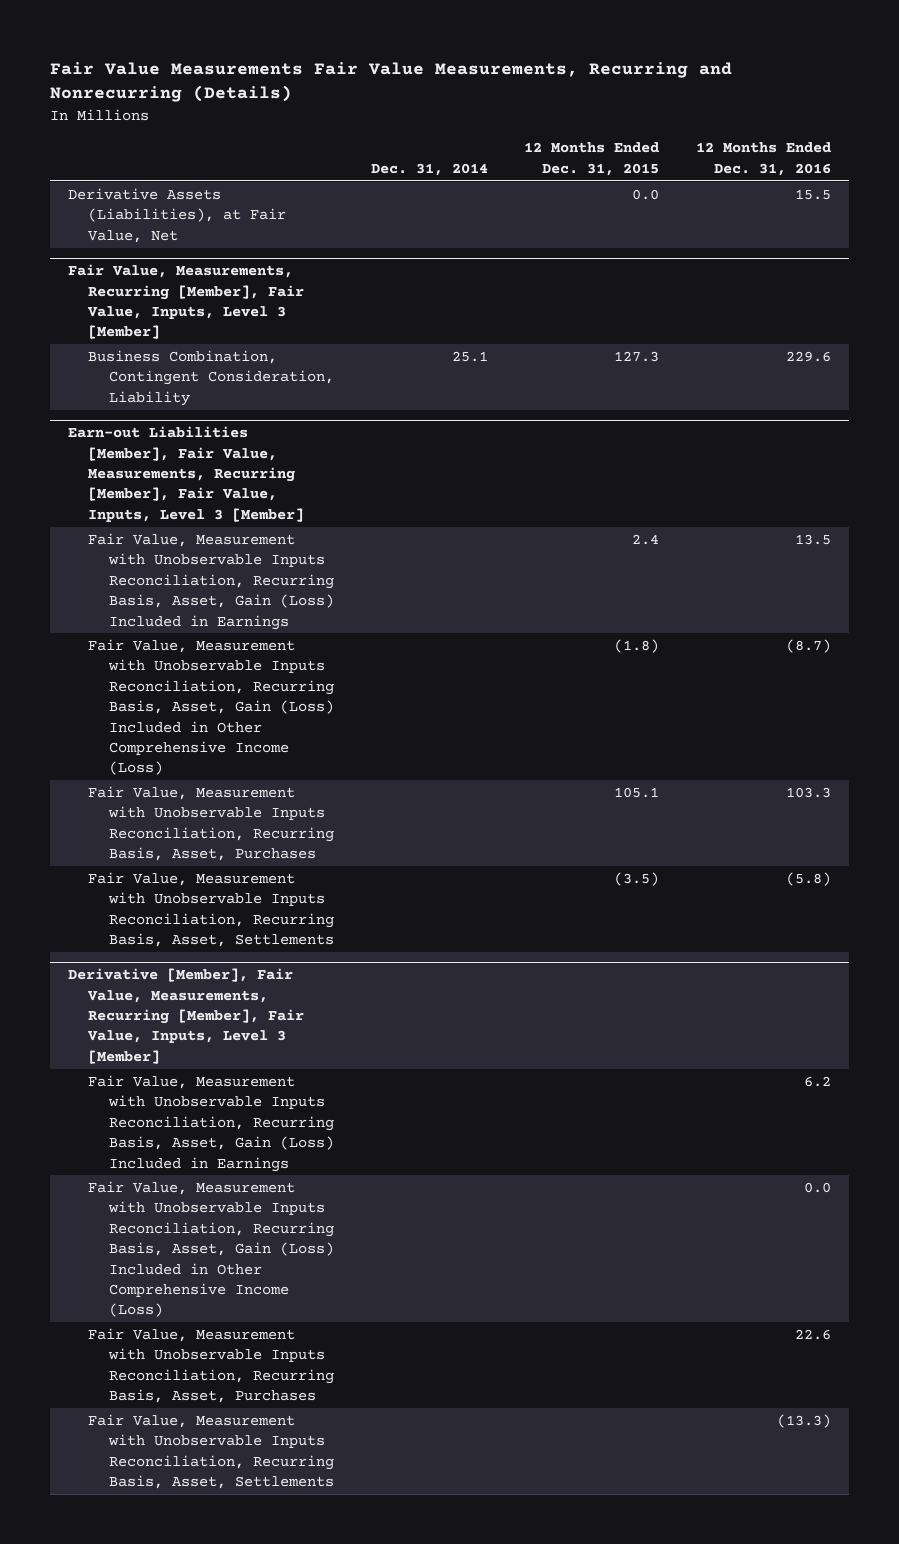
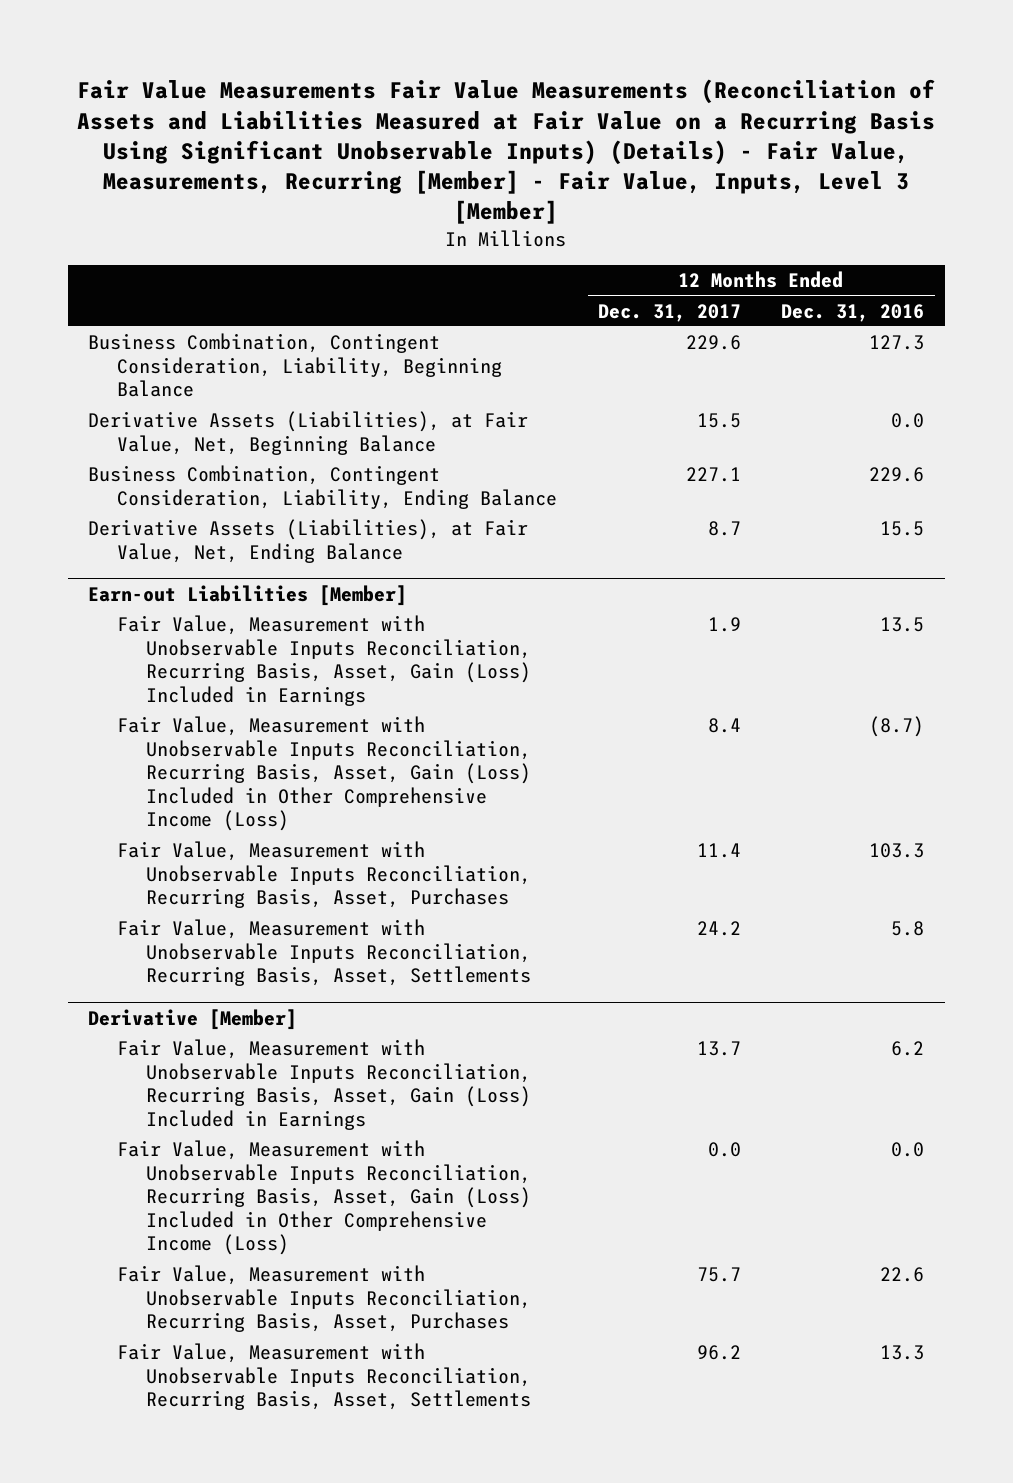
- Fair Value Measurements Fair Value Measurements, Recurring and Nonrecurring (Details)
+ Fair Value Measurements Fair Value Measurements (Reconciliation of Assets and Liabilities Measured at Fair Value on a Recurring Basis Using Significant Unobservable Inputs) (Details) - Fair Value, Measurements, Recurring [Member] - Fair Value, Inputs, Level 3 [Member]
- | Dec. 31, 2014 | 12 Months Ended Dec. 31, 2015 | 12 Months Ended Dec. 31, 2016
+ | 12 Months Ended Dec. 31, 2017 | 12 Months Ended Dec. 31, 2016
- Derivative Assets (Liabilities), at Fair Value, Net | | 0.0 | 15.5
- Fair Value, Measurements, Recurring [Member], Fair Value, Inputs, Level 3 [Member]
- Business Combination, Contingent Consideration, Liability | 25.1 | 127.3 | 229.6
- Earn-out Liabilities [Member], Fair Value, Measurements, Recurring [Member], Fair Value, Inputs, Level 3 [Member]
+ Business Combination, Contingent Consideration, Liability, Beginning Balance | 229.6 | 127.3
+ Derivative Assets (Liabilities), at Fair Value, Net, Beginning Balance | 15.5 | 0.0
+ Business Combination, Contingent Consideration, Liability, Ending Balance | 227.1 | 229.6
+ Derivative Assets (Liabilities), at Fair Value, Net, Ending Balance | 8.7 | 15.5
+ Earn-out Liabilities [Member]
- Fair Value, Measurement with Unobservable Inputs Reconciliation, Recurring Basis, Asset, Settlements | | (3.5) | (5.8)
- Derivative [Member], Fair Value, Measurements, Recurring [Member], Fair Value, Inputs, Level 3 [Member]
+ Fair Value, Measurement with Unobservable Inputs Reconciliation, Recurring Basis, Asset, Settlements | 24.2 | 5.8
+ Derivative [Member]
- Fair Value, Measurement with Unobservable Inputs Reconciliation, Recurring Basis, Asset, Settlements | | | (13.3)
+ Fair Value, Measurement with Unobservable Inputs Reconciliation, Recurring Basis, Asset, Settlements | 96.2 | 13.3

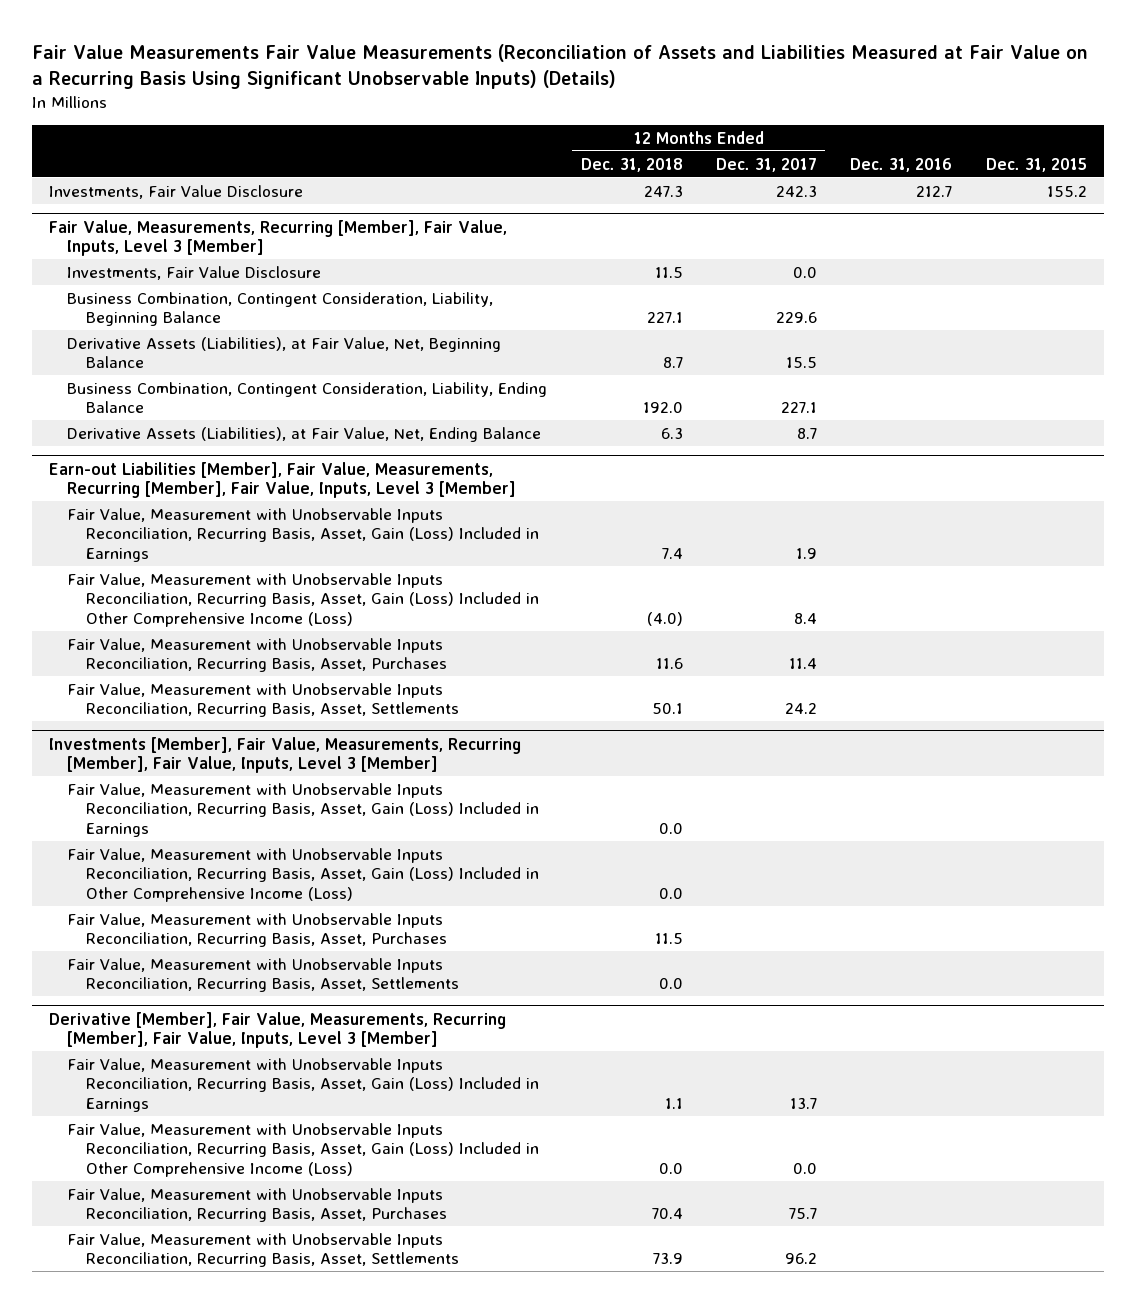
- Fair Value Measurements Fair Value Measurements (Reconciliation of Assets and Liabilities Measured at Fair Value on a Recurring Basis Using Significant Unobservable Inputs) (Details) - Fair Value, Measurements, Recurring [Member] - Fair Value, Inputs, Level 3 [Member]
+ Fair Value Measurements Fair Value Measurements (Reconciliation of Assets and Liabilities Measured at Fair Value on a Recurring Basis Using Significant Unobservable Inputs) (Details)
- | 12 Months Ended Dec. 31, 2017 | 12 Months Ended Dec. 31, 2016
+ | 12 Months Ended Dec. 31, 2018 | 12 Months Ended Dec. 31, 2017 | Dec. 31, 2016 | Dec. 31, 2015
+ Investments, Fair Value Disclosure | 247.3 | 242.3 | 212.7 | 155.2
+ Fair Value, Measurements, Recurring [Member], Fair Value, Inputs, Level 3 [Member]
+ Investments, Fair Value Disclosure | 11.5 | 0.0 | |
- Earn-out Liabilities [Member]
+ Earn-out Liabilities [Member], Fair Value, Measurements, Recurring [Member], Fair Value, Inputs, Level 3 [Member]
- Derivative [Member]
+ Investments [Member], Fair Value, Measurements, Recurring [Member], Fair Value, Inputs, Level 3 [Member]
+ Fair Value, Measurement with Unobservable Inputs Reconciliation, Recurring Basis, Asset, Gain (Loss) Included in Earnings | 0.0 | | |
+ Fair Value, Measurement with Unobservable Inputs Reconciliation, Recurring Basis, Asset, Gain (Loss) Included in Other Comprehensive Income (Loss) | 0.0 | | |
+ Fair Value, Measurement with Unobservable Inputs Reconciliation, Recurring Basis, Asset, Purchases | 11.5 | | |
+ Fair Value, Measurement with Unobservable Inputs Reconciliation, Recurring Basis, Asset, Settlements | 0.0 | | |
+ Derivative [Member], Fair Value, Measurements, Recurring [Member], Fair Value, Inputs, Level 3 [Member]

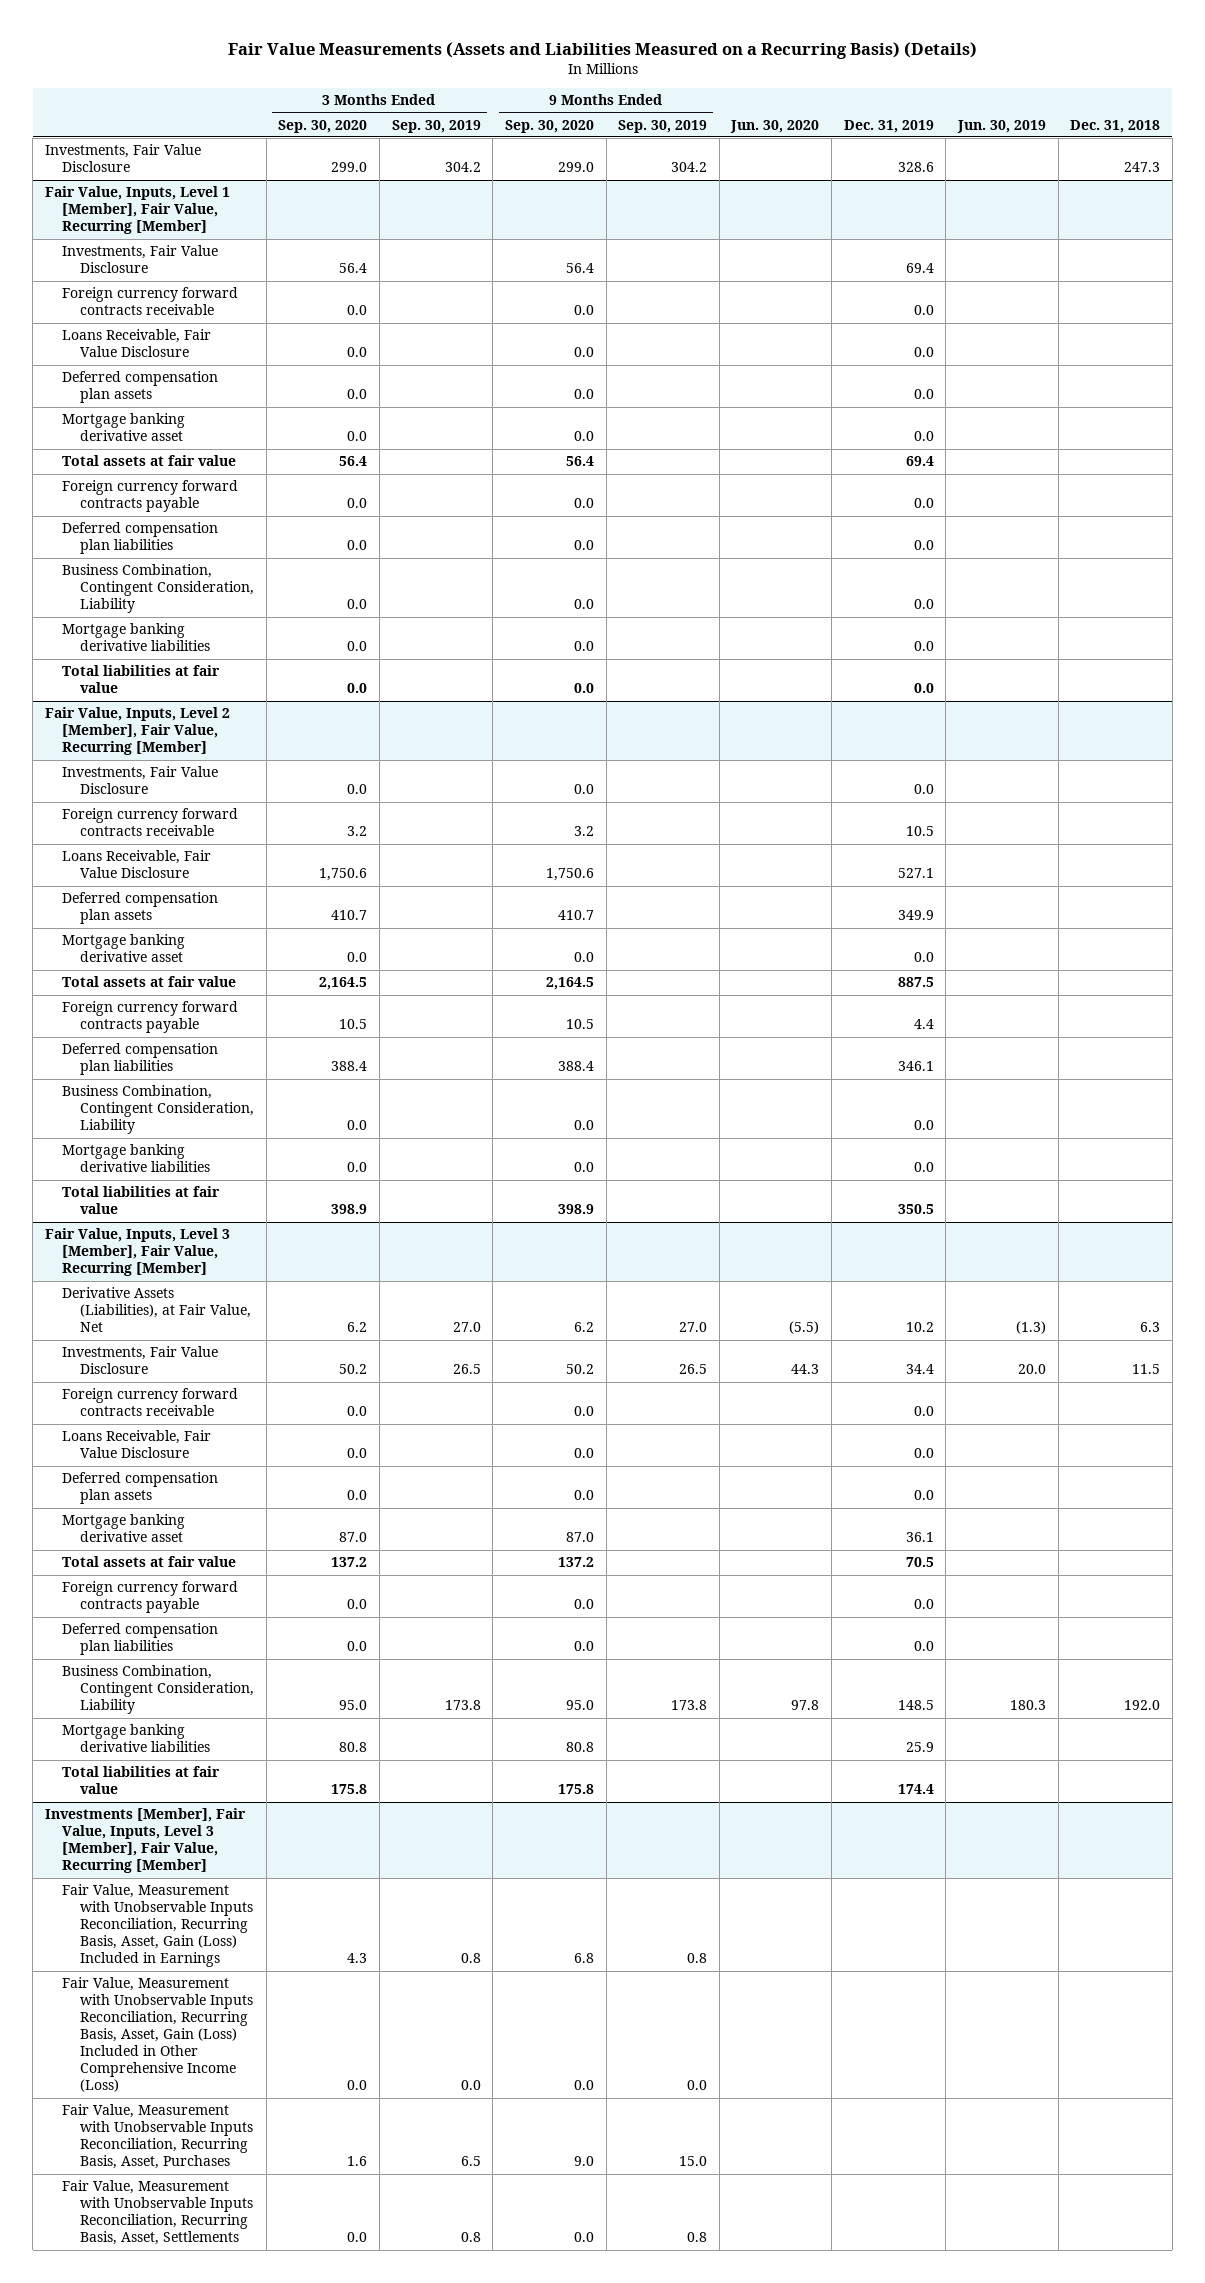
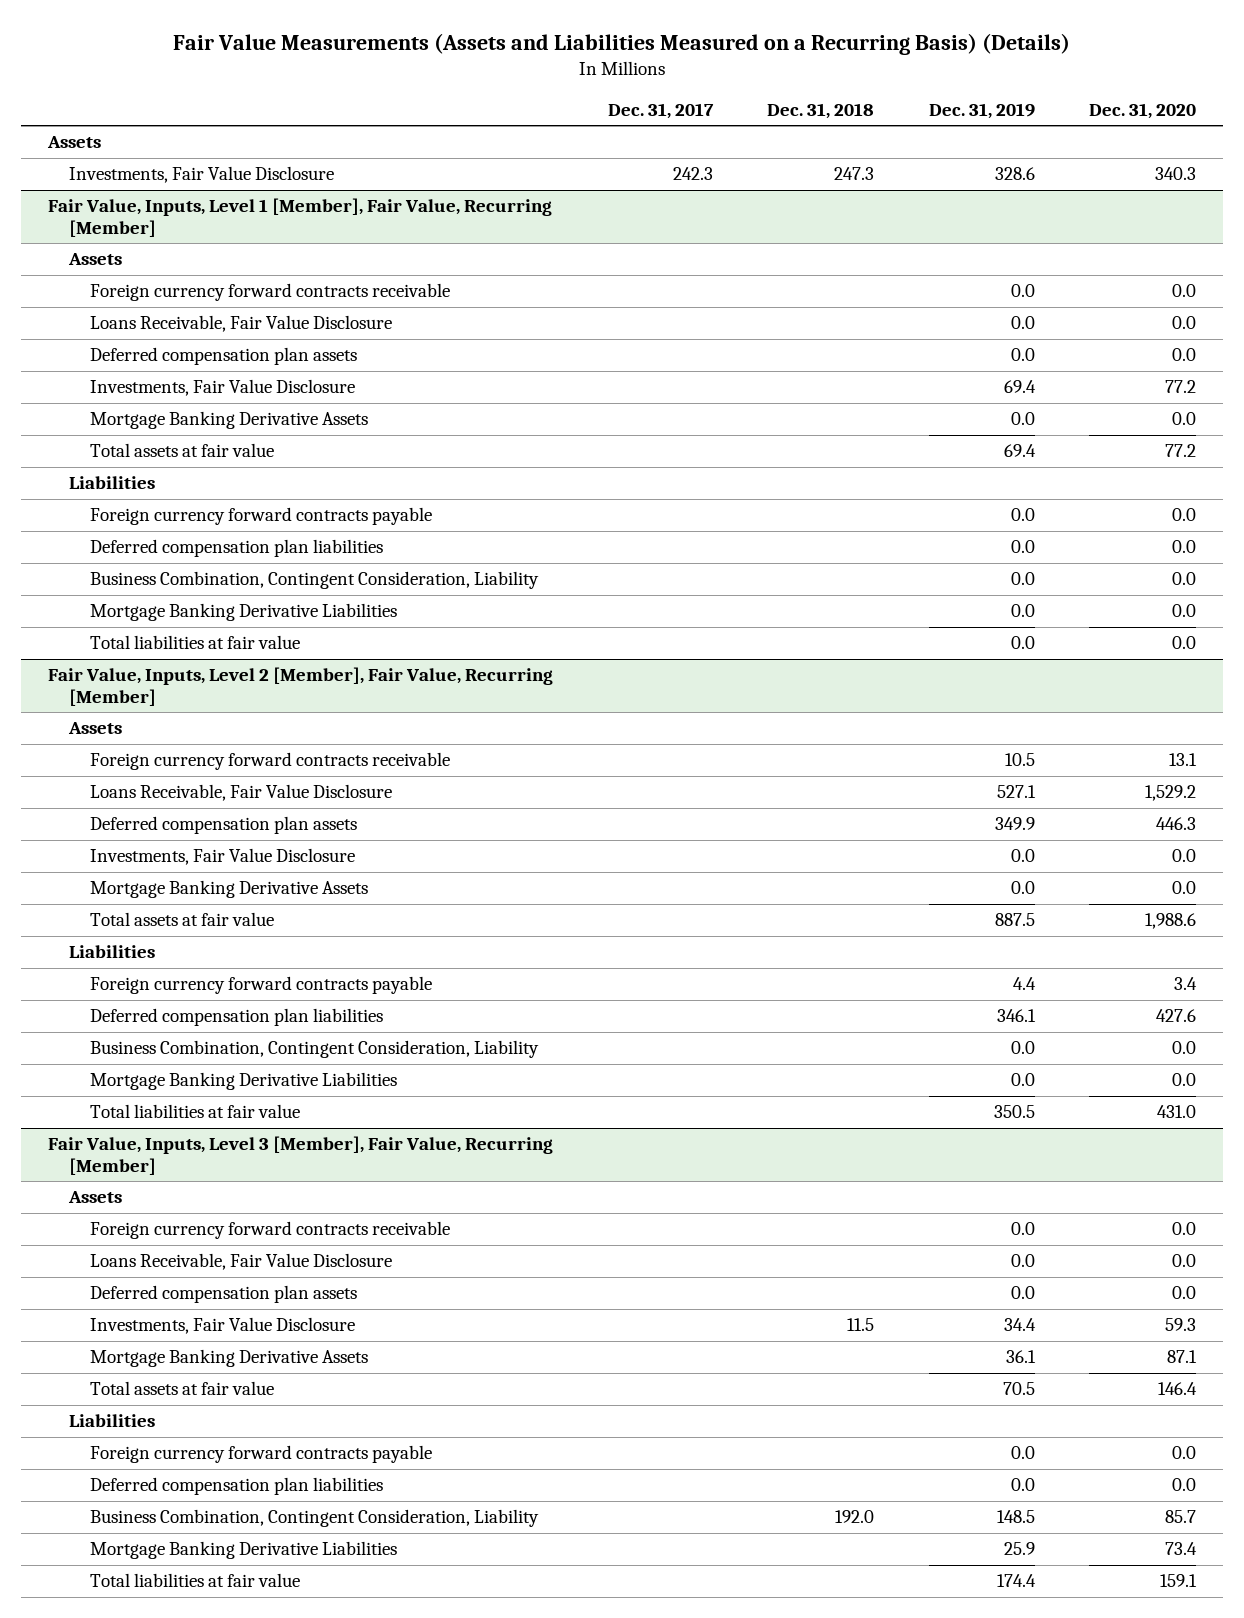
- | 3 Months Ended Sep. 30, 2020 | 3 Months Ended Sep. 30, 2019 | 9 Months Ended Sep. 30, 2020 | 9 Months Ended Sep. 30, 2019 | Jun. 30, 2020 | Dec. 31, 2019 | Jun. 30, 2019 | Dec. 31, 2018
+ | Dec. 31, 2017 | Dec. 31, 2018 | Dec. 31, 2019 | Dec. 31, 2020
+ Assets
@ Fair Value, Inputs, Level 1 [Member], Fair Value, Recurring [Member]
+ Assets
- Mortgage banking derivative asset | 0.0 | | 0.0 | | | 0.0 | |
moved down: Investments, Fair Value Disclosure | | | 69.4 | 77.2
+ Mortgage Banking Derivative Assets | | | 0.0 | 0.0
+ Liabilities
- Mortgage banking derivative liabilities | 0.0 | | 0.0 | | | 0.0 | |
+ Mortgage Banking Derivative Liabilities | | | 0.0 | 0.0
@ Fair Value, Inputs, Level 2 [Member], Fair Value, Recurring [Member]
+ Assets
- Mortgage banking derivative asset | 0.0 | | 0.0 | | | 0.0 | |
moved down: Investments, Fair Value Disclosure | | | 0.0 | 0.0
+ Mortgage Banking Derivative Assets | | | 0.0 | 0.0
+ Liabilities
- Mortgage banking derivative liabilities | 0.0 | | 0.0 | | | 0.0 | |
+ Mortgage Banking Derivative Liabilities | | | 0.0 | 0.0
@ Fair Value, Inputs, Level 3 [Member], Fair Value, Recurring [Member]
- Derivative Assets (Liabilities), at Fair Value, Net | 6.2 | 27.0 | 6.2 | 27.0 | (5.5) | 10.2 | (1.3) | 6.3
+ Assets
- Mortgage banking derivative asset | 87.0 | | 87.0 | | | 36.1 | |
moved down: Investments, Fair Value Disclosure | | 11.5 | 34.4 | 59.3
+ Mortgage Banking Derivative Assets | | | 36.1 | 87.1
+ Liabilities
- Mortgage banking derivative liabilities | 80.8 | | 80.8 | | | 25.9 | |
+ Mortgage Banking Derivative Liabilities | | | 25.9 | 73.4
- Investments [Member], Fair Value, Inputs, Level 3 [Member], Fair Value, Recurring [Member]
- Fair Value, Measurement with Unobservable Inputs Reconciliation, Recurring Basis, Asset, Gain (Loss) Included in Earnings | 4.3 | 0.8 | 6.8 | 0.8 | | | |
- Fair Value, Measurement with Unobservable Inputs Reconciliation, Recurring Basis, Asset, Gain (Loss) Included in Other Comprehensive Income (Loss) | 0.0 | 0.0 | 0.0 | 0.0 | | | |
- Fair Value, Measurement with Unobservable Inputs Reconciliation, Recurring Basis, Asset, Purchases | 1.6 | 6.5 | 9.0 | 15.0 | | | |
- Fair Value, Measurement with Unobservable Inputs Reconciliation, Recurring Basis, Asset, Settlements | 0.0 | 0.8 | 0.0 | 0.8 | | | |

